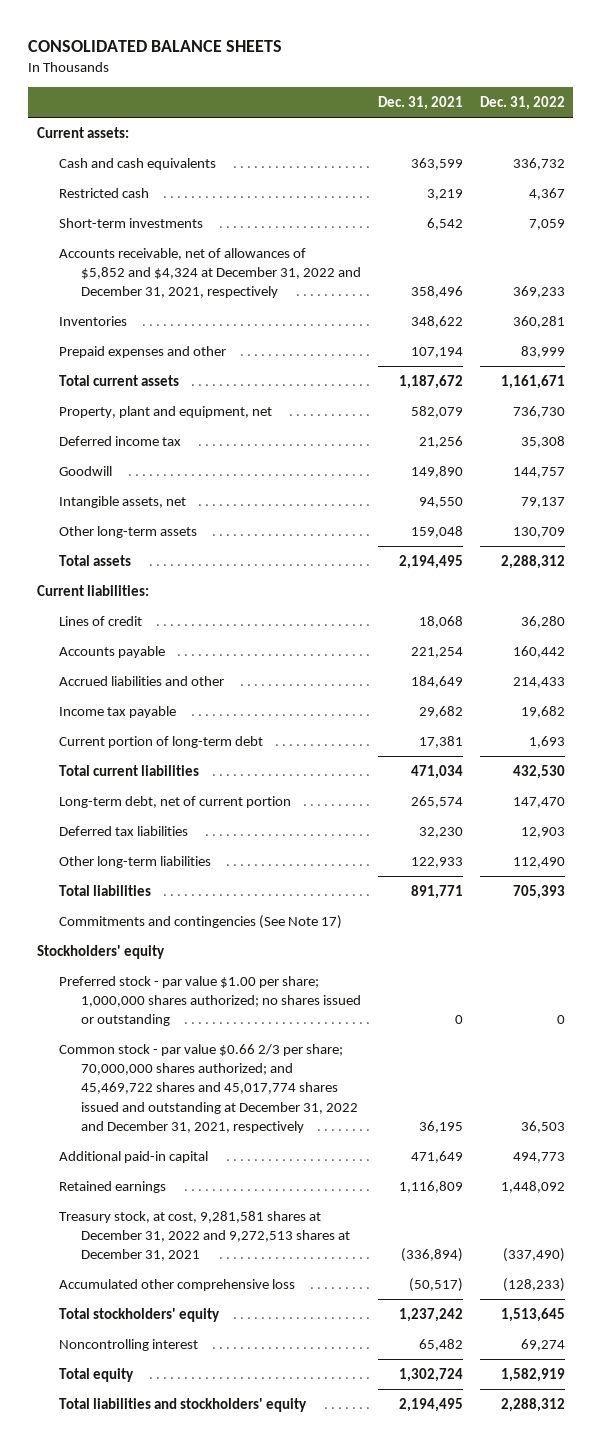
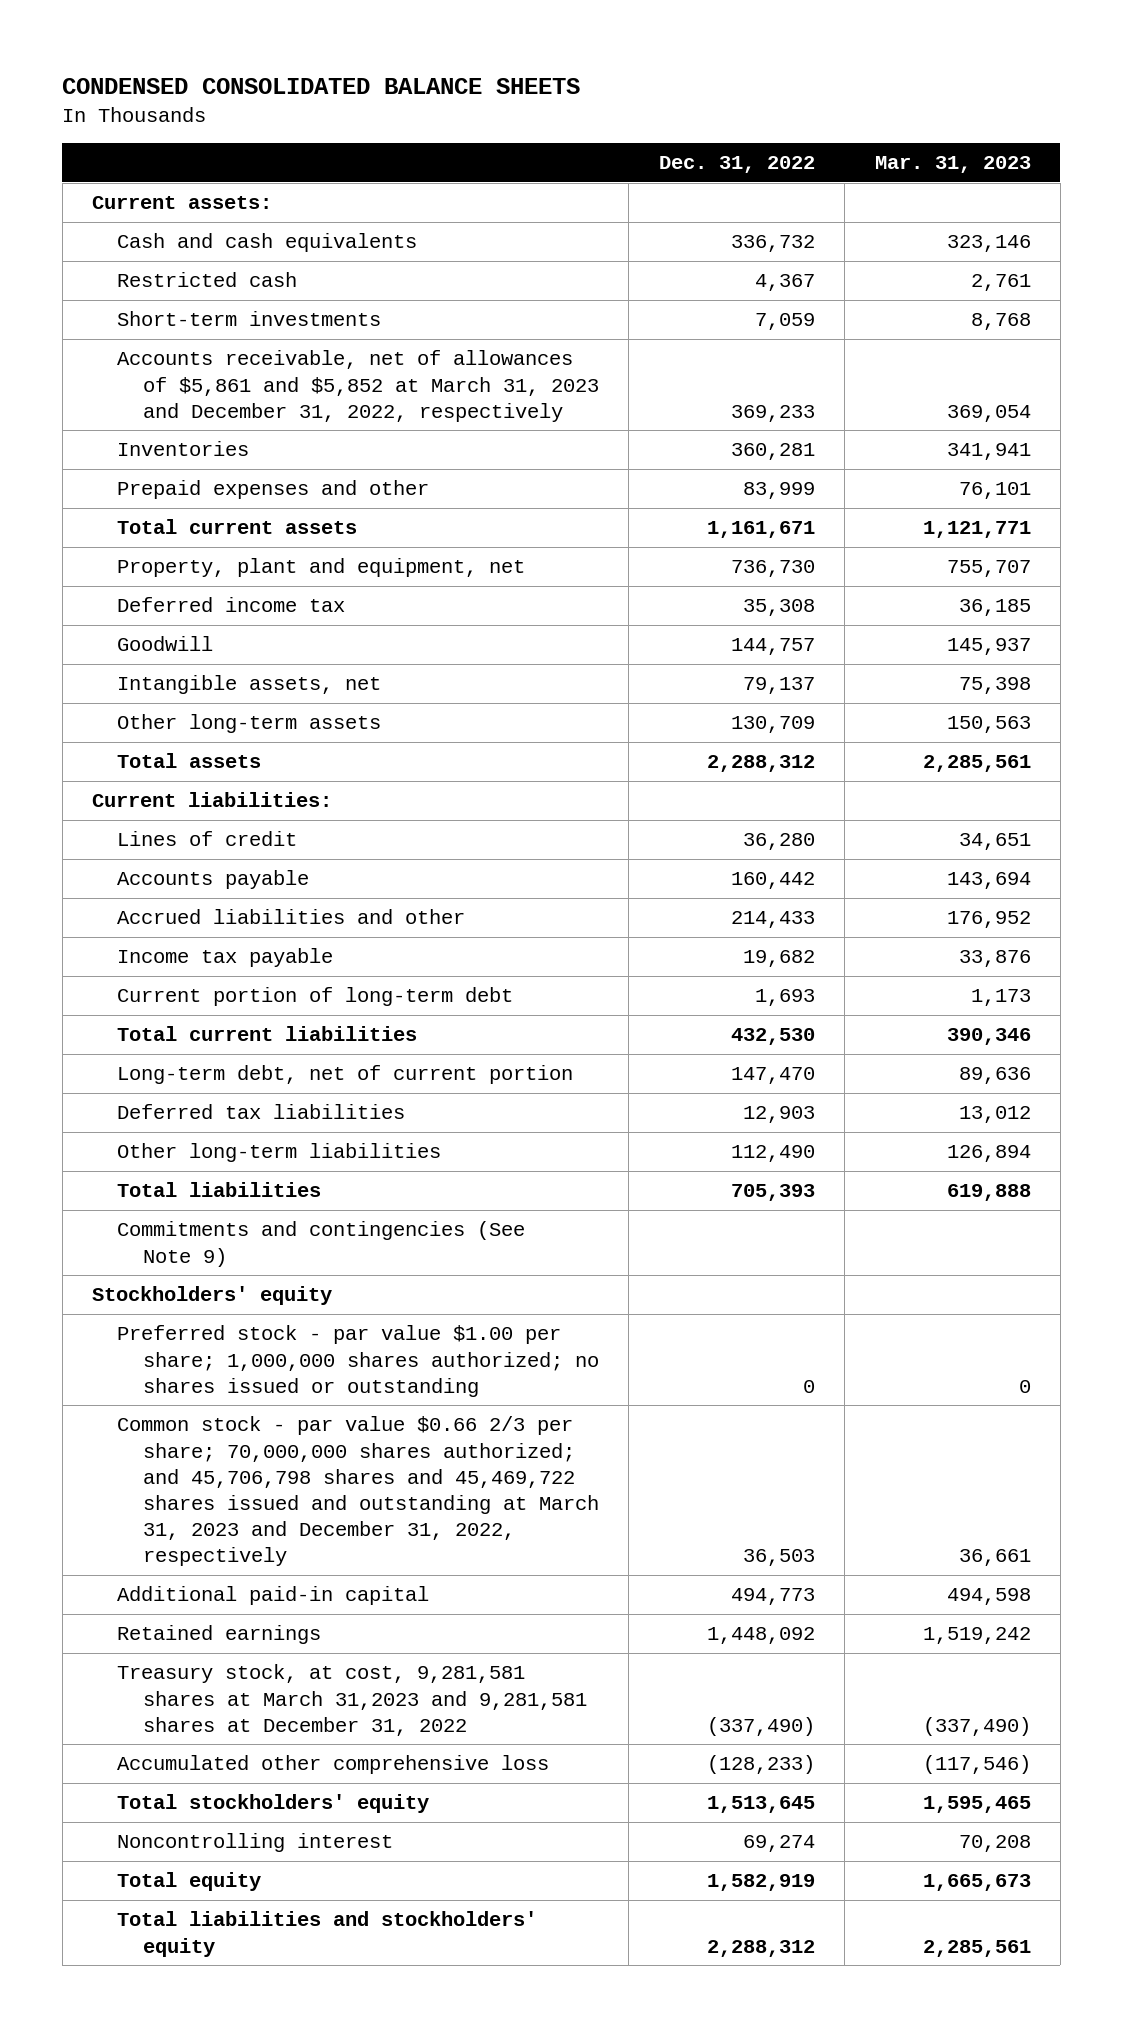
- CONSOLIDATED BALANCE SHEETS
+ CONDENSED CONSOLIDATED BALANCE SHEETS
- | Dec. 31, 2021 | Dec. 31, 2022
+ | Dec. 31, 2022 | Mar. 31, 2023
- Accounts receivable, net of allowances of $5,852 and $4,324 at December 31, 2022 and December 31, 2021, respectively | 358,496 | 369,233
+ Accounts receivable, net of allowances of $5,861 and $5,852 at March 31, 2023 and December 31, 2022, respectively | 369,233 | 369,054
- Commitments and contingencies (See Note 17)
+ Commitments and contingencies (See Note 9)
- Common stock - par value $0.66 2/3 per share; 70,000,000 shares authorized; and 45,469,722 shares and 45,017,774 shares issued and outstanding at December 31, 2022 and December 31, 2021, respectively | 36,195 | 36,503
+ Common stock - par value $0.66 2/3 per share; 70,000,000 shares authorized; and 45,706,798 shares and 45,469,722 shares issued and outstanding at March 31, 2023 and December 31, 2022, respectively | 36,503 | 36,661
- Treasury stock, at cost, 9,281,581 shares at December 31, 2022 and 9,272,513 shares at December 31, 2021 | (336,894) | (337,490)
+ Treasury stock, at cost, 9,281,581 shares at March 31,2023 and 9,281,581 shares at December 31, 2022 | (337,490) | (337,490)

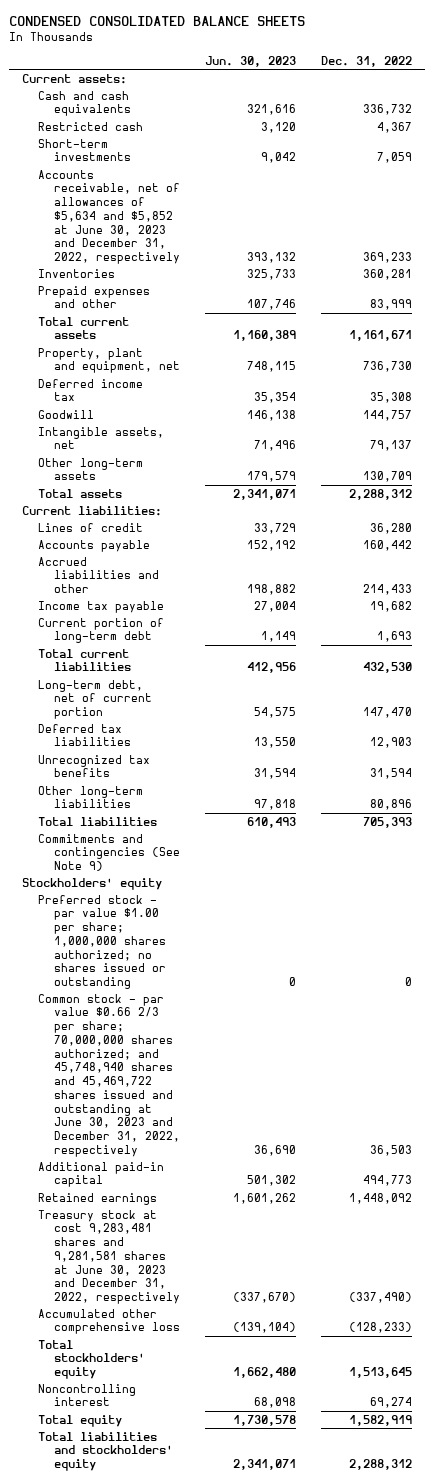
- | Dec. 31, 2022 | Mar. 31, 2023
+ | Jun. 30, 2023 | Dec. 31, 2022
- Accounts receivable, net of allowances of $5,861 and $5,852 at March 31, 2023 and December 31, 2022, respectively | 369,233 | 369,054
+ Accounts receivable, net of allowances of $5,634 and $5,852 at June 30, 2023 and December 31, 2022, respectively | 393,132 | 369,233
- Other long-term liabilities | 112,490 | 126,894
+ Unrecognized tax benefits | 31,594 | 31,594
+ Other long-term liabilities | 97,818 | 80,896
- Common stock - par value $0.66 2/3 per share; 70,000,000 shares authorized; and 45,706,798 shares and 45,469,722 shares issued and outstanding at March 31, 2023 and December 31, 2022, respectively | 36,503 | 36,661
+ Common stock - par value $0.66 2/3 per share; 70,000,000 shares authorized; and 45,748,940 shares and 45,469,722 shares issued and outstanding at June 30, 2023 and December 31, 2022, respectively | 36,690 | 36,503
- Treasury stock, at cost, 9,281,581 shares at March 31,2023 and 9,281,581 shares at December 31, 2022 | (337,490) | (337,490)
+ Treasury stock at cost 9,283,481 shares and 9,281,581 shares at June 30, 2023 and December 31, 2022, respectively | (337,670) | (337,490)

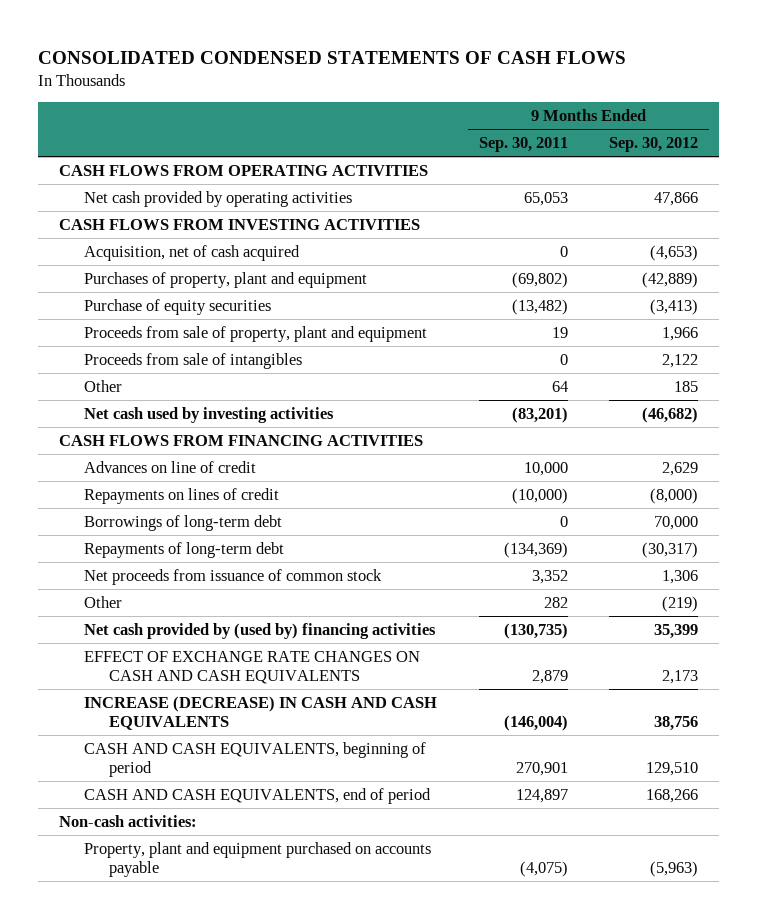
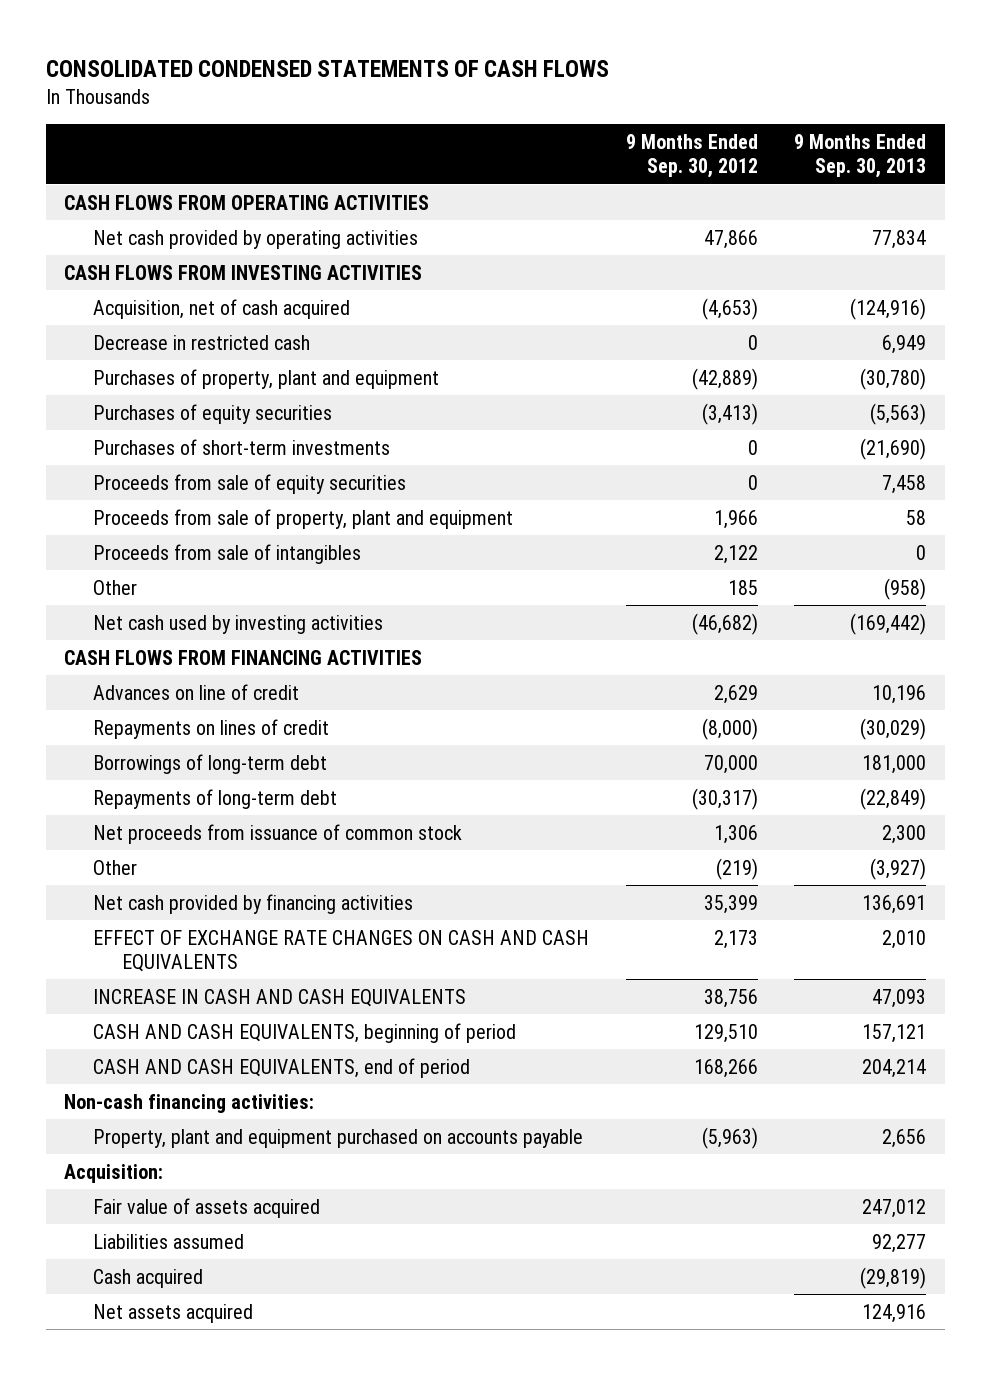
- | 9 Months Ended Sep. 30, 2011 | 9 Months Ended Sep. 30, 2012
+ | 9 Months Ended Sep. 30, 2012 | 9 Months Ended Sep. 30, 2013
+ Decrease in restricted cash | 0 | 6,949
- Purchase of equity securities | (13,482) | (3,413)
+ Purchases of equity securities | (3,413) | (5,563)
+ Purchases of short-term investments | 0 | (21,690)
+ Proceeds from sale of equity securities | 0 | 7,458
- Net cash provided by (used by) financing activities | (130,735) | 35,399
+ Net cash provided by financing activities | 35,399 | 136,691
- INCREASE (DECREASE) IN CASH AND CASH EQUIVALENTS | (146,004) | 38,756
+ INCREASE IN CASH AND CASH EQUIVALENTS | 38,756 | 47,093
- Non-cash activities:
+ Non-cash financing activities:
+ Acquisition:
+ Fair value of assets acquired | | 247,012
+ Liabilities assumed | | 92,277
+ Cash acquired | | (29,819)
+ Net assets acquired | | 124,916

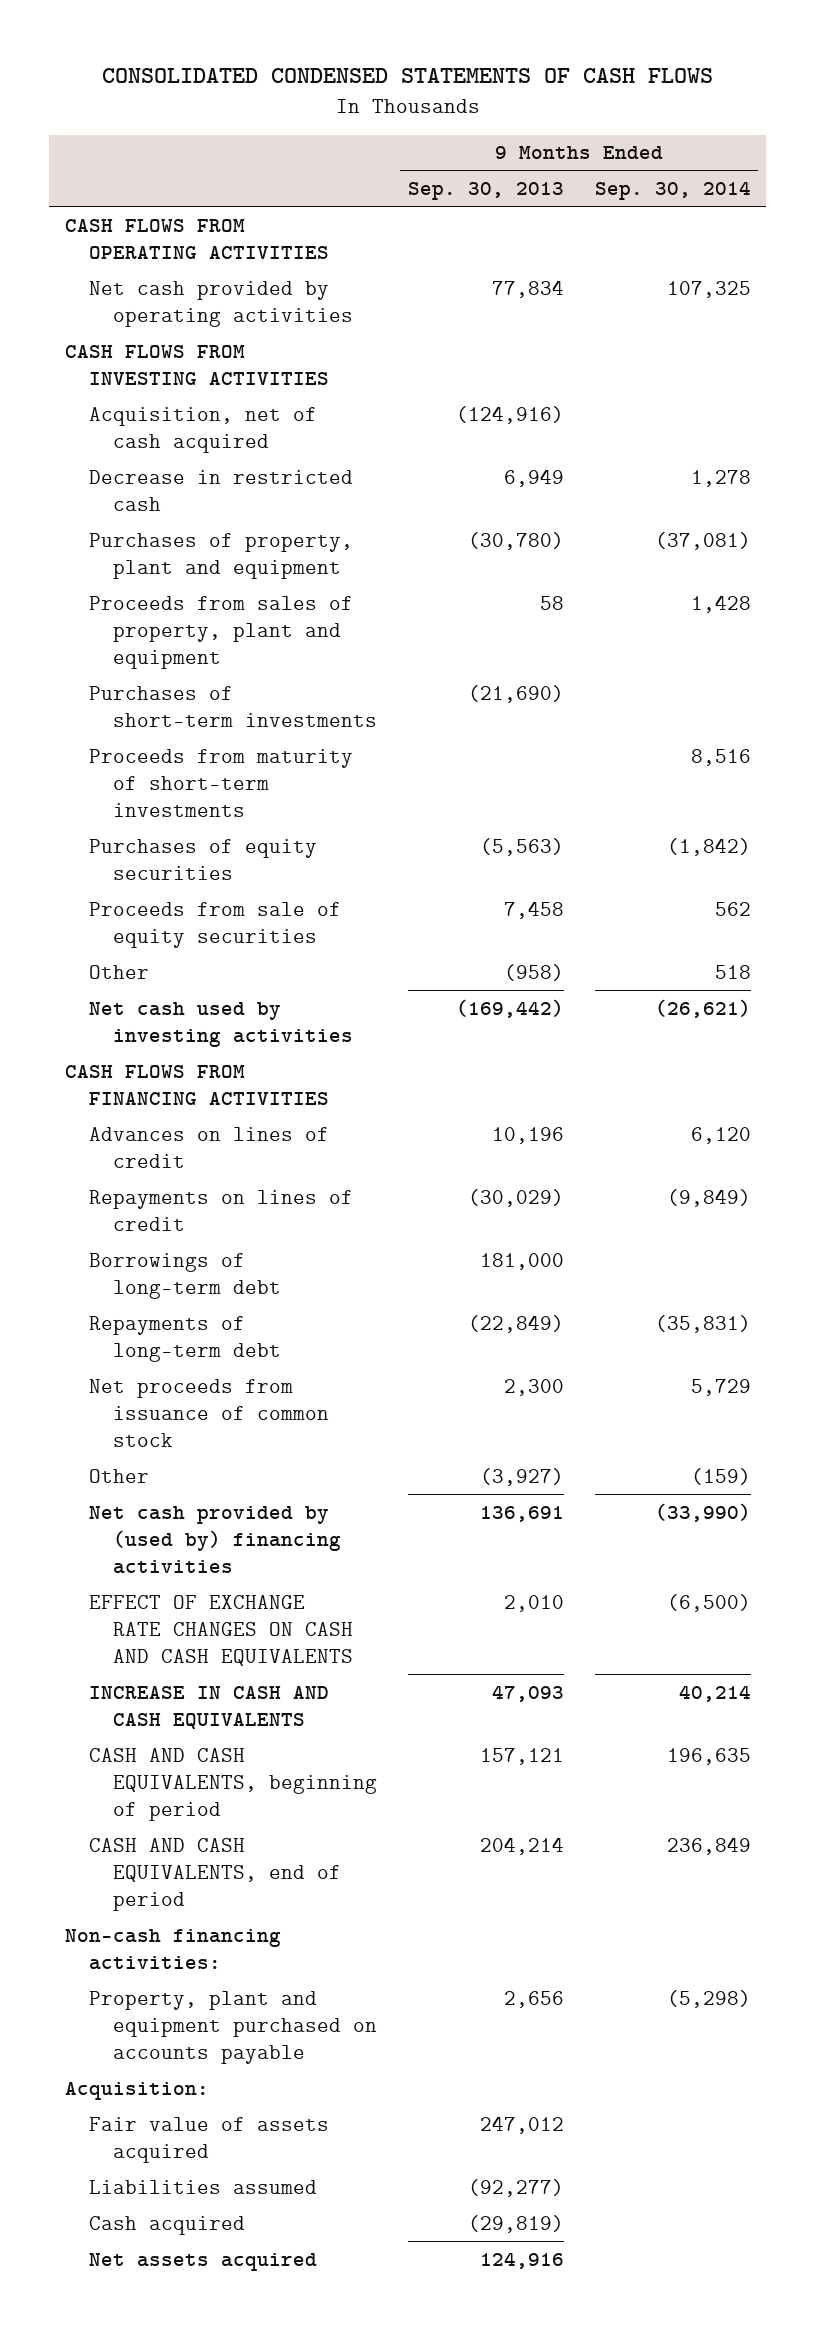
- | 9 Months Ended Sep. 30, 2012 | 9 Months Ended Sep. 30, 2013
+ | 9 Months Ended Sep. 30, 2013 | 9 Months Ended Sep. 30, 2014
+ Proceeds from sales of property, plant and equipment | 58 | 1,428
+ Proceeds from maturity of short-term investments | | 8,516
moved down: Purchases of equity securities | (5,563) | (1,842)
- Proceeds from sale of property, plant and equipment | 1,966 | 58
- Proceeds from sale of intangibles | 2,122 | 0
- Advances on line of credit | 2,629 | 10,196
+ Advances on lines of credit | 10,196 | 6,120
- Net cash provided by financing activities | 35,399 | 136,691
+ Net cash provided by (used by) financing activities | 136,691 | (33,990)
- Liabilities assumed | | 92,277
+ Liabilities assumed | (92,277) |

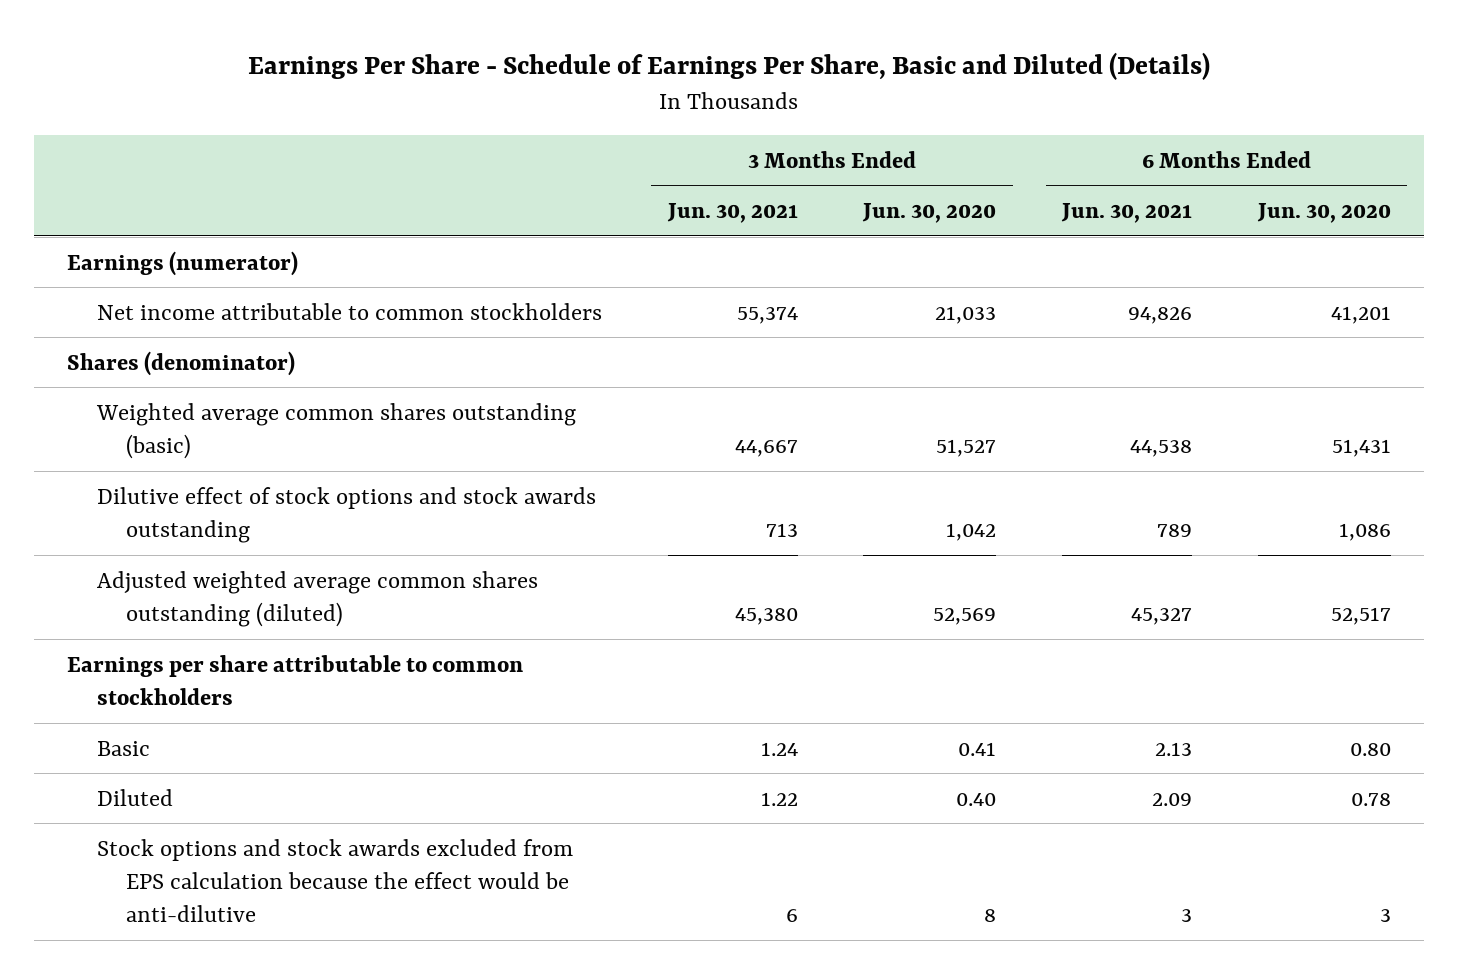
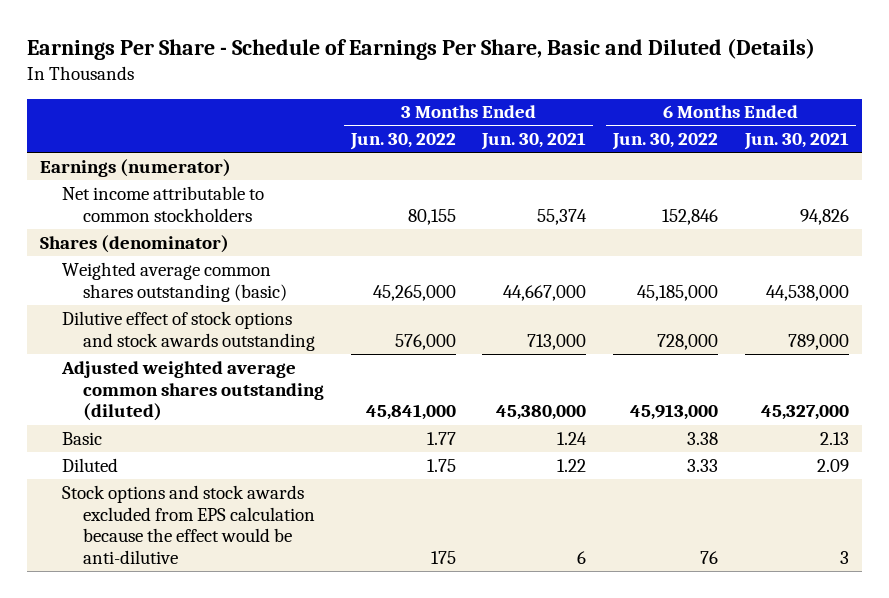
- | 3 Months Ended Jun. 30, 2021 | 3 Months Ended Jun. 30, 2020 | 6 Months Ended Jun. 30, 2021 | 6 Months Ended Jun. 30, 2020
+ | 3 Months Ended Jun. 30, 2022 | 3 Months Ended Jun. 30, 2021 | 6 Months Ended Jun. 30, 2022 | 6 Months Ended Jun. 30, 2021
- Weighted average common shares outstanding (basic) | 44,667 | 51,527 | 44,538 | 51,431
- Dilutive effect of stock options and stock awards outstanding | 713 | 1,042 | 789 | 1,086
- Adjusted weighted average common shares outstanding (diluted) | 45,380 | 52,569 | 45,327 | 52,517
- Earnings per share attributable to common stockholders
+ Weighted average common shares outstanding (basic) | 45,265,000 | 44,667,000 | 45,185,000 | 44,538,000
+ Dilutive effect of stock options and stock awards outstanding | 576,000 | 713,000 | 728,000 | 789,000
+ Adjusted weighted average common shares outstanding (diluted) | 45,841,000 | 45,380,000 | 45,913,000 | 45,327,000

